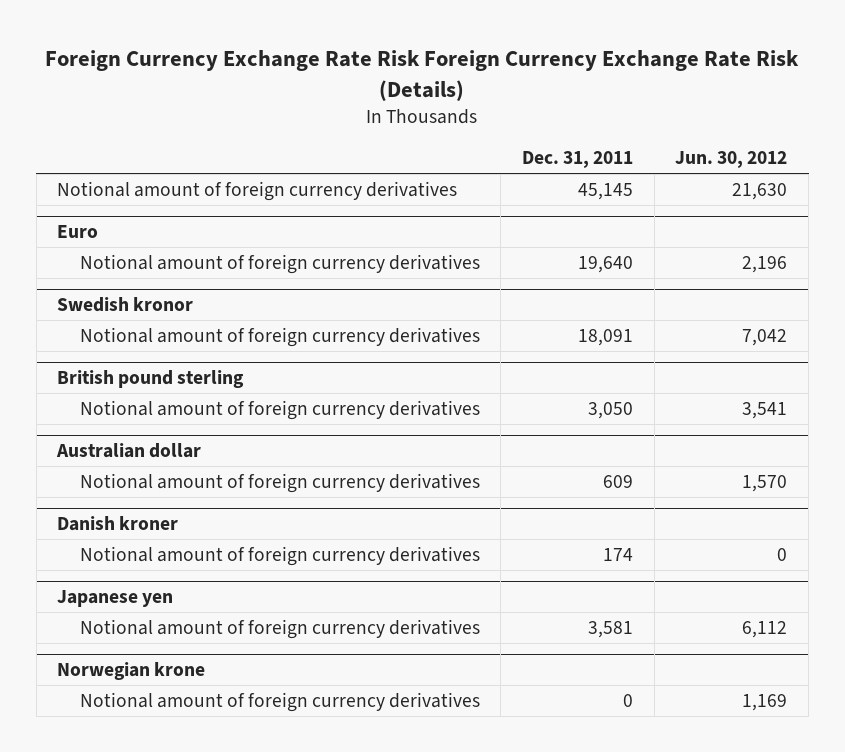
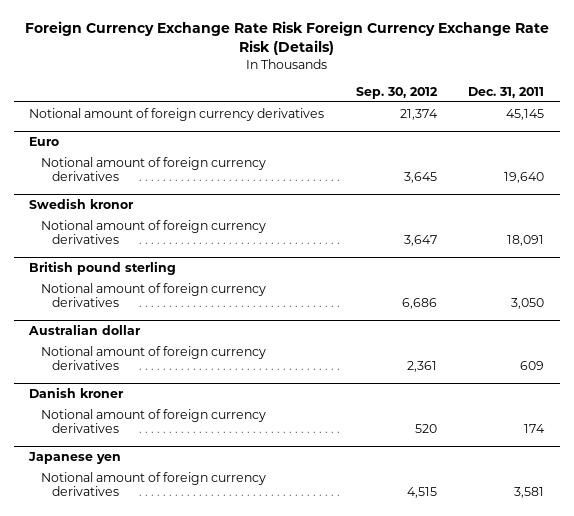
- | Dec. 31, 2011 | Jun. 30, 2012
+ | Sep. 30, 2012 | Dec. 31, 2011
- Norwegian krone
- Notional amount of foreign currency derivatives | 0 | 1,169

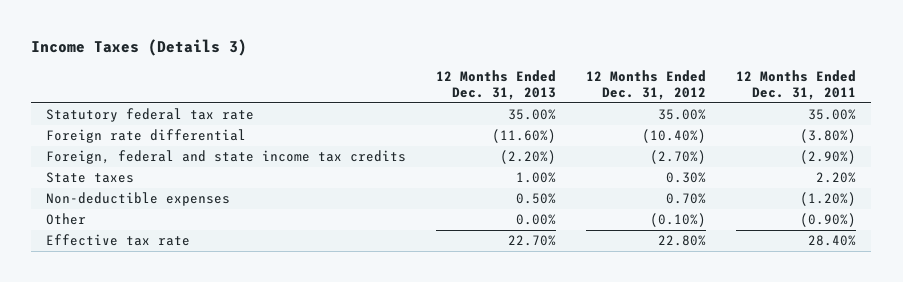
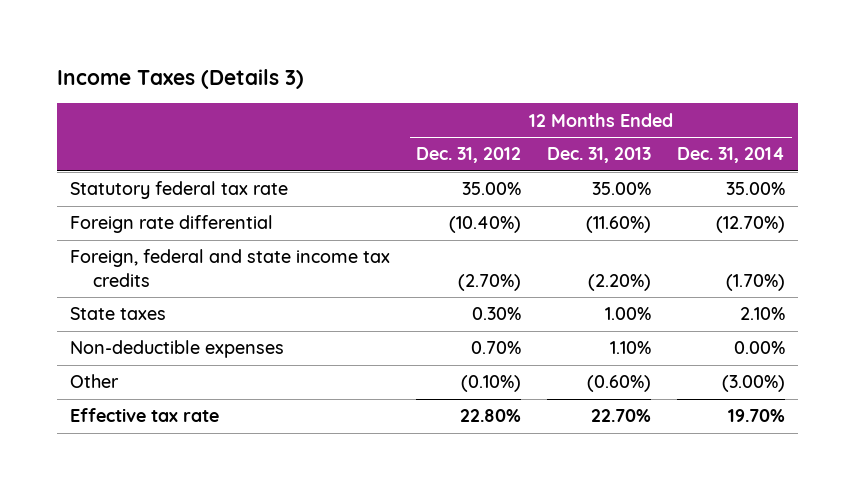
- | 12 Months Ended Dec. 31, 2013 | 12 Months Ended Dec. 31, 2012 | 12 Months Ended Dec. 31, 2011
+ | 12 Months Ended Dec. 31, 2012 | 12 Months Ended Dec. 31, 2013 | 12 Months Ended Dec. 31, 2014
- Non-deductible expenses | 0.50% | 0.70% | (1.20%)
- Other | 0.00% | (0.10%) | (0.90%)
+ Non-deductible expenses | 0.70% | 1.10% | 0.00%
+ Other | (0.10%) | (0.60%) | (3.00%)

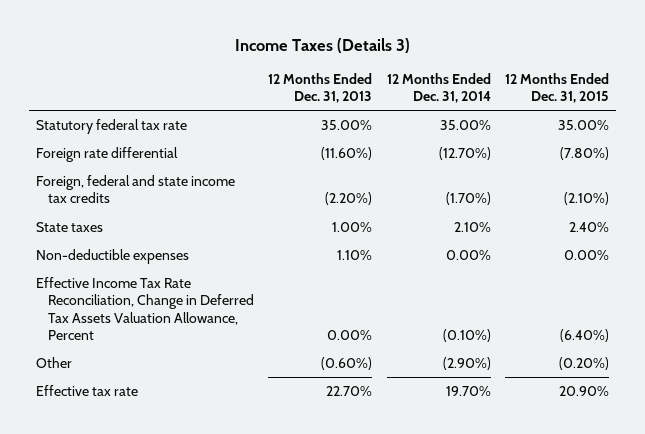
- | 12 Months Ended Dec. 31, 2012 | 12 Months Ended Dec. 31, 2013 | 12 Months Ended Dec. 31, 2014
+ | 12 Months Ended Dec. 31, 2013 | 12 Months Ended Dec. 31, 2014 | 12 Months Ended Dec. 31, 2015
- Other | (0.10%) | (0.60%) | (3.00%)
+ Effective Income Tax Rate Reconciliation, Change in Deferred Tax Assets Valuation Allowance, Percent | 0.00% | (0.10%) | (6.40%)
+ Other | (0.60%) | (2.90%) | (0.20%)

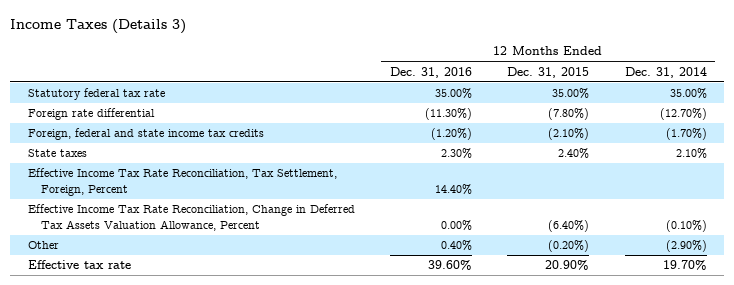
- | 12 Months Ended Dec. 31, 2013 | 12 Months Ended Dec. 31, 2014 | 12 Months Ended Dec. 31, 2015
+ | 12 Months Ended Dec. 31, 2016 | 12 Months Ended Dec. 31, 2015 | 12 Months Ended Dec. 31, 2014
- Non-deductible expenses | 1.10% | 0.00% | 0.00%
+ Effective Income Tax Rate Reconciliation, Tax Settlement, Foreign, Percent | 14.40% | |

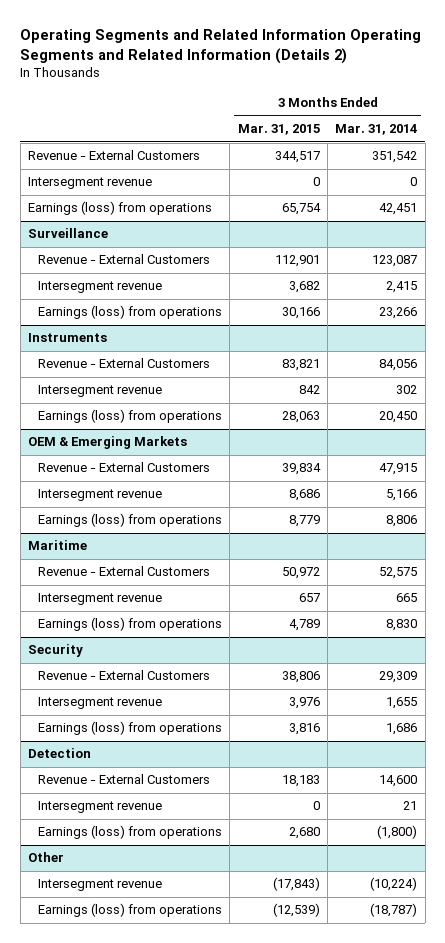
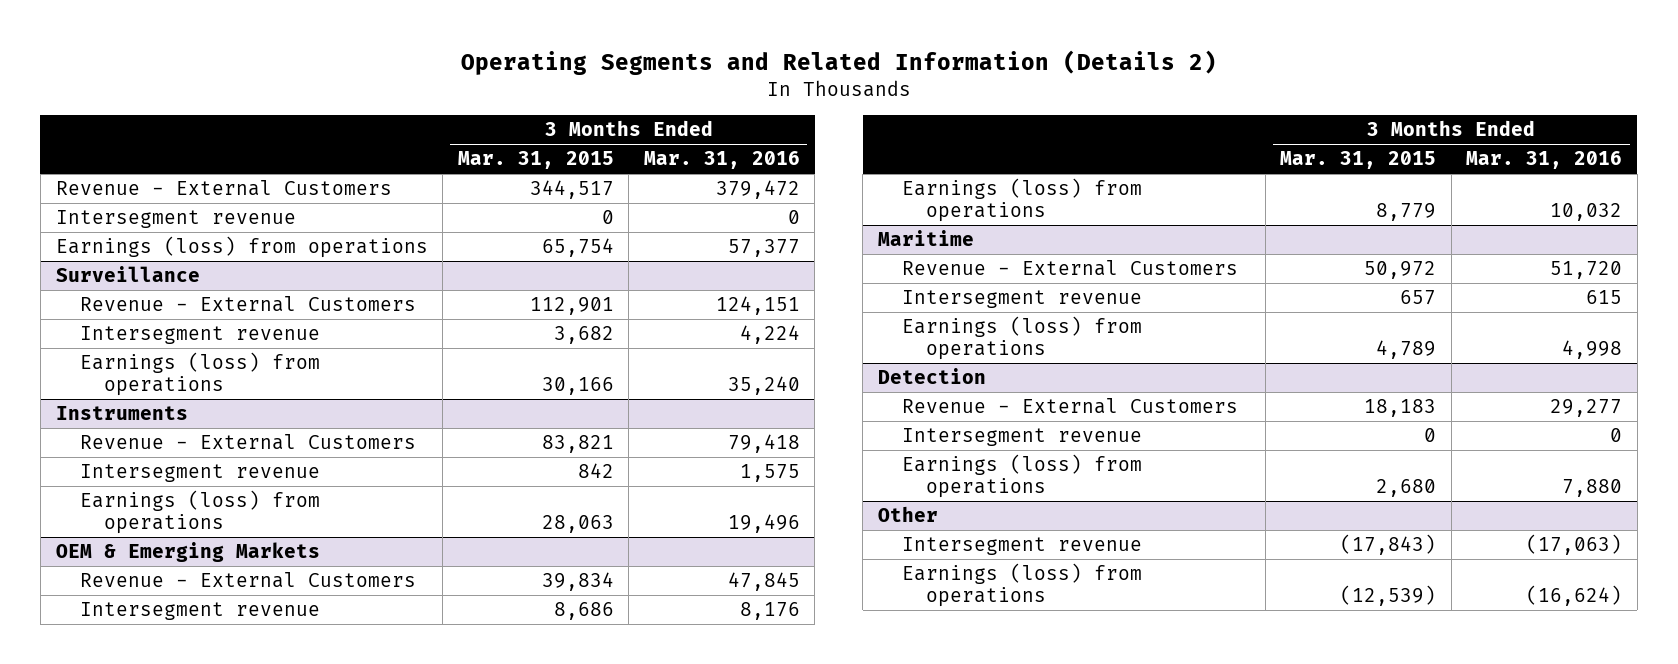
- Operating Segments and Related Information Operating Segments and Related Information (Details 2)
+ Operating Segments and Related Information (Details 2)
- | 3 Months Ended Mar. 31, 2015 | 3 Months Ended Mar. 31, 2014
+ | 3 Months Ended Mar. 31, 2015 | 3 Months Ended Mar. 31, 2016
- Security
- Revenue - External Customers | 38,806 | 29,309
- Intersegment revenue | 3,976 | 1,655
- Earnings (loss) from operations | 3,816 | 1,686

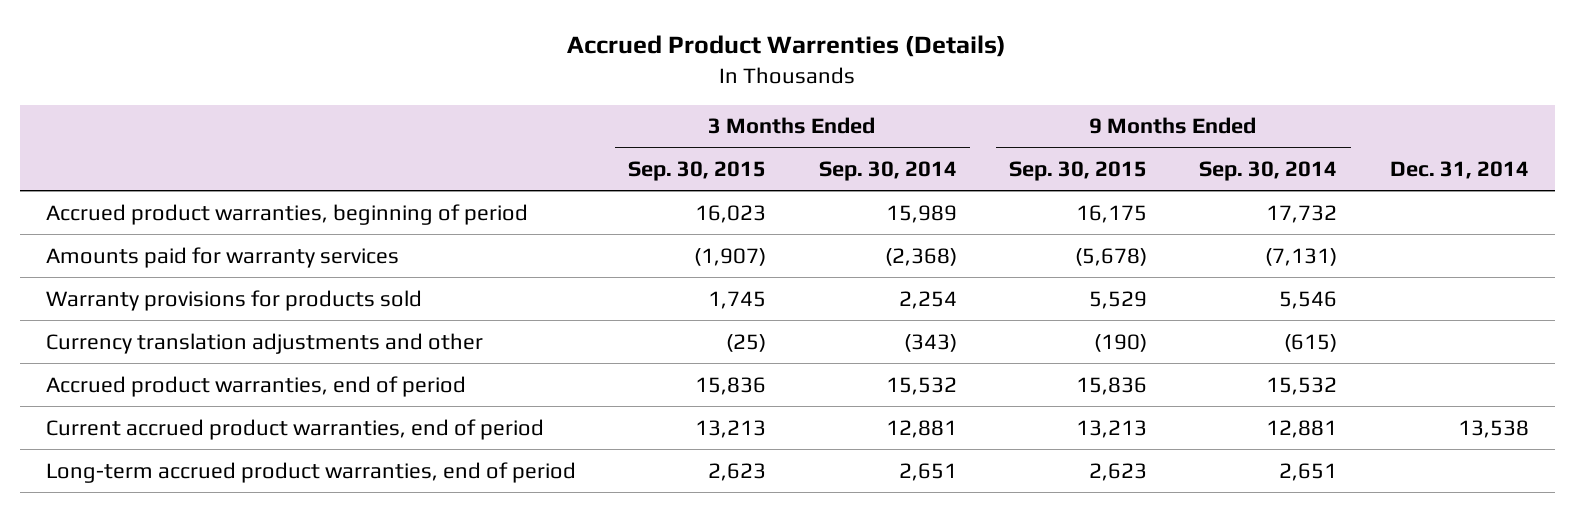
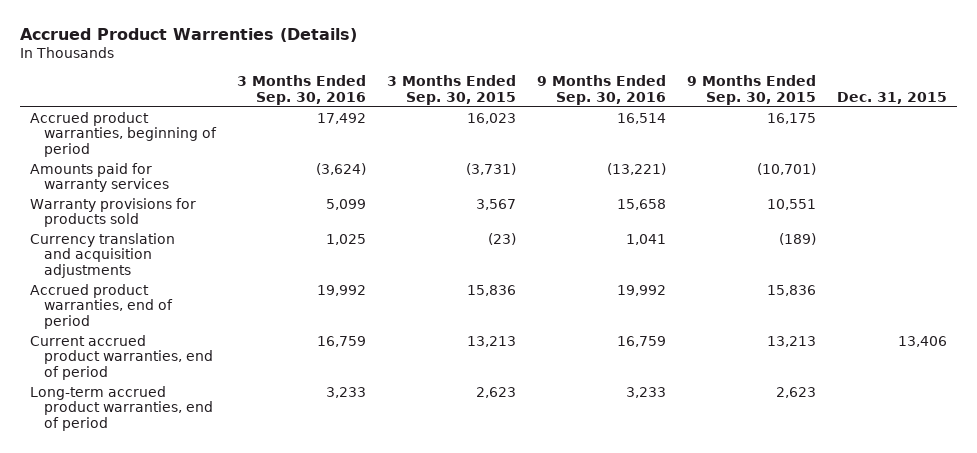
- | 3 Months Ended Sep. 30, 2015 | 3 Months Ended Sep. 30, 2014 | 9 Months Ended Sep. 30, 2015 | 9 Months Ended Sep. 30, 2014 | Dec. 31, 2014
+ | 3 Months Ended Sep. 30, 2016 | 3 Months Ended Sep. 30, 2015 | 9 Months Ended Sep. 30, 2016 | 9 Months Ended Sep. 30, 2015 | Dec. 31, 2015
- Amounts paid for warranty services | (1,907) | (2,368) | (5,678) | (7,131) |
- Warranty provisions for products sold | 1,745 | 2,254 | 5,529 | 5,546 |
- Currency translation adjustments and other | (25) | (343) | (190) | (615) |
+ Amounts paid for warranty services | (3,624) | (3,731) | (13,221) | (10,701) |
+ Warranty provisions for products sold | 5,099 | 3,567 | 15,658 | 10,551 |
+ Currency translation and acquisition adjustments | 1,025 | (23) | 1,041 | (189) |

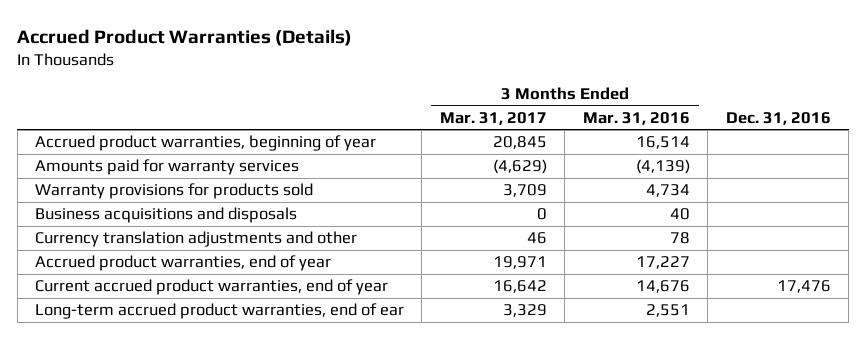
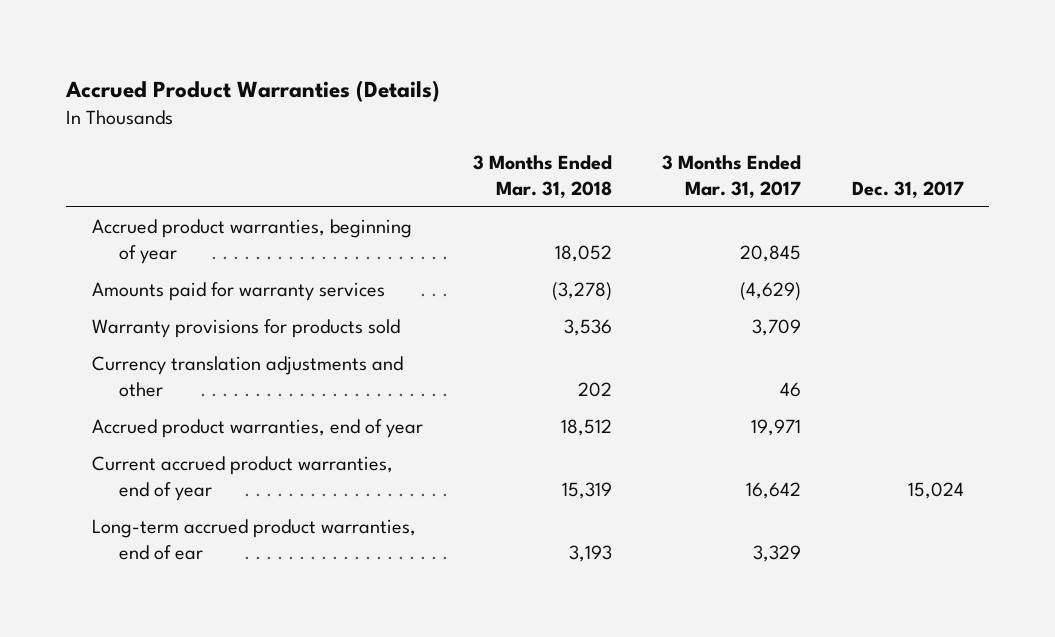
- | 3 Months Ended Mar. 31, 2017 | 3 Months Ended Mar. 31, 2016 | Dec. 31, 2016
+ | 3 Months Ended Mar. 31, 2018 | 3 Months Ended Mar. 31, 2017 | Dec. 31, 2017
- Business acquisitions and disposals | 0 | 40 |

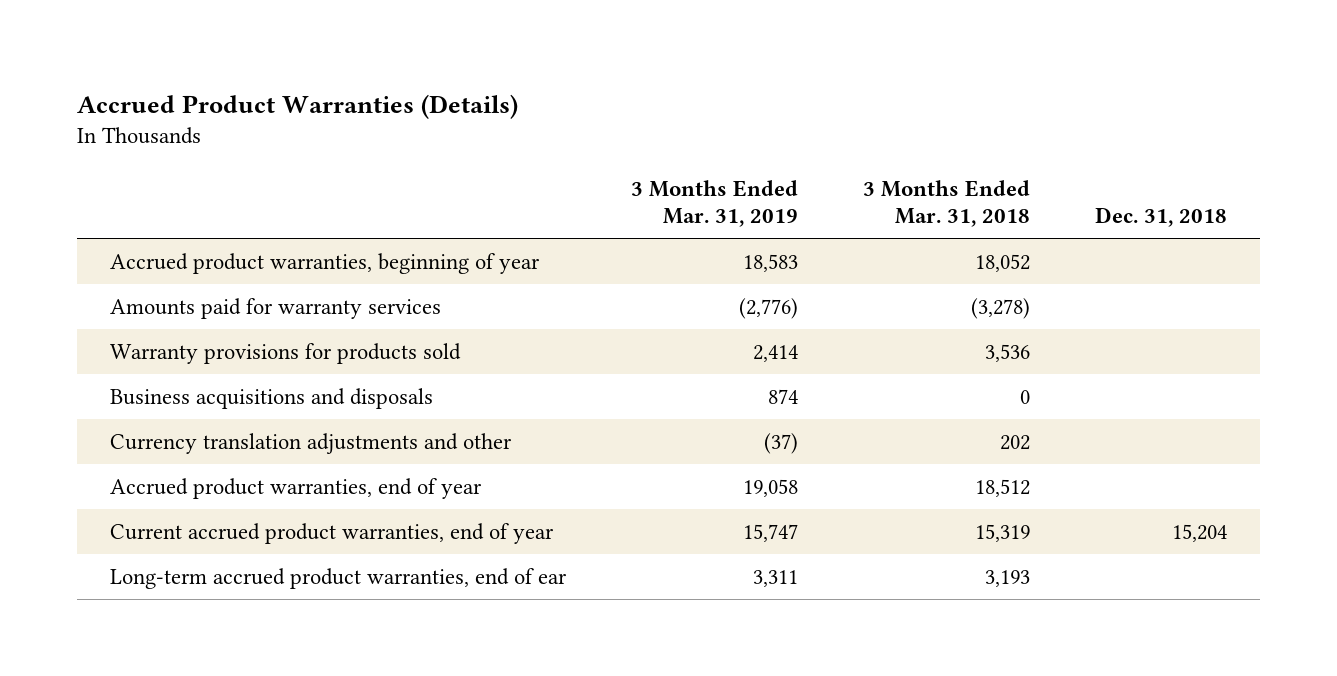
- | 3 Months Ended Mar. 31, 2018 | 3 Months Ended Mar. 31, 2017 | Dec. 31, 2017
+ | 3 Months Ended Mar. 31, 2019 | 3 Months Ended Mar. 31, 2018 | Dec. 31, 2018
+ Business acquisitions and disposals | 874 | 0 |

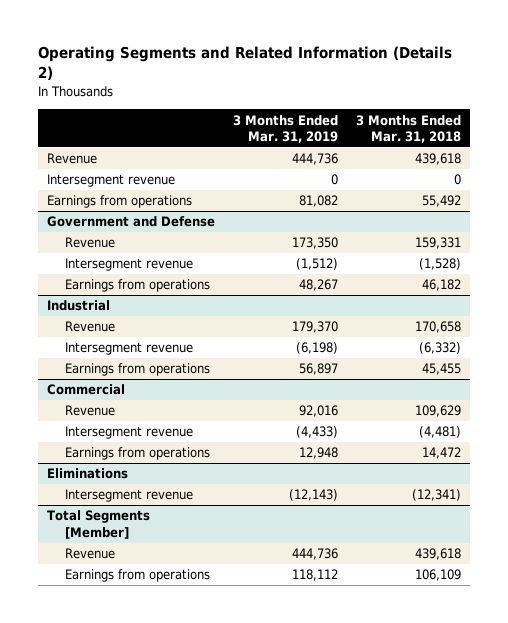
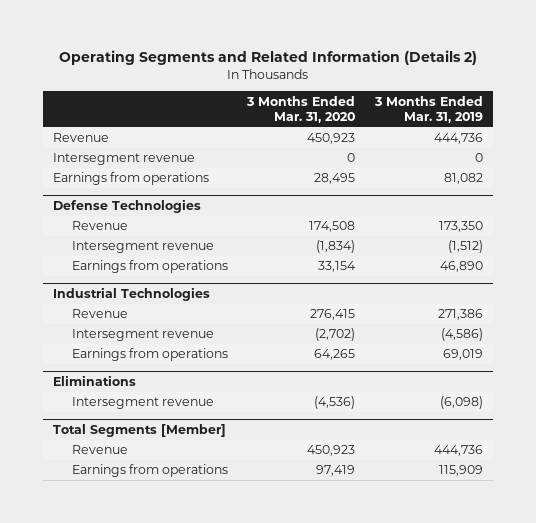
- | 3 Months Ended Mar. 31, 2019 | 3 Months Ended Mar. 31, 2018
+ | 3 Months Ended Mar. 31, 2020 | 3 Months Ended Mar. 31, 2019
- Government and Defense
+ Defense Technologies
- Earnings from operations | 48,267 | 46,182
- Industrial
- Revenue | 179,370 | 170,658
- Intersegment revenue | (6,198) | (6,332)
- Earnings from operations | 56,897 | 45,455
- Commercial
- Revenue | 92,016 | 109,629
- Intersegment revenue | (4,433) | (4,481)
- Earnings from operations | 12,948 | 14,472
+ Earnings from operations | 33,154 | 46,890
+ Industrial Technologies
+ Revenue | 276,415 | 271,386
+ Intersegment revenue | (2,702) | (4,586)
+ Earnings from operations | 64,265 | 69,019
@ Eliminations
- Intersegment revenue | (12,143) | (12,341)
+ Intersegment revenue | (4,536) | (6,098)
@ Total Segments [Member]
- Earnings from operations | 118,112 | 106,109
+ Earnings from operations | 97,419 | 115,909

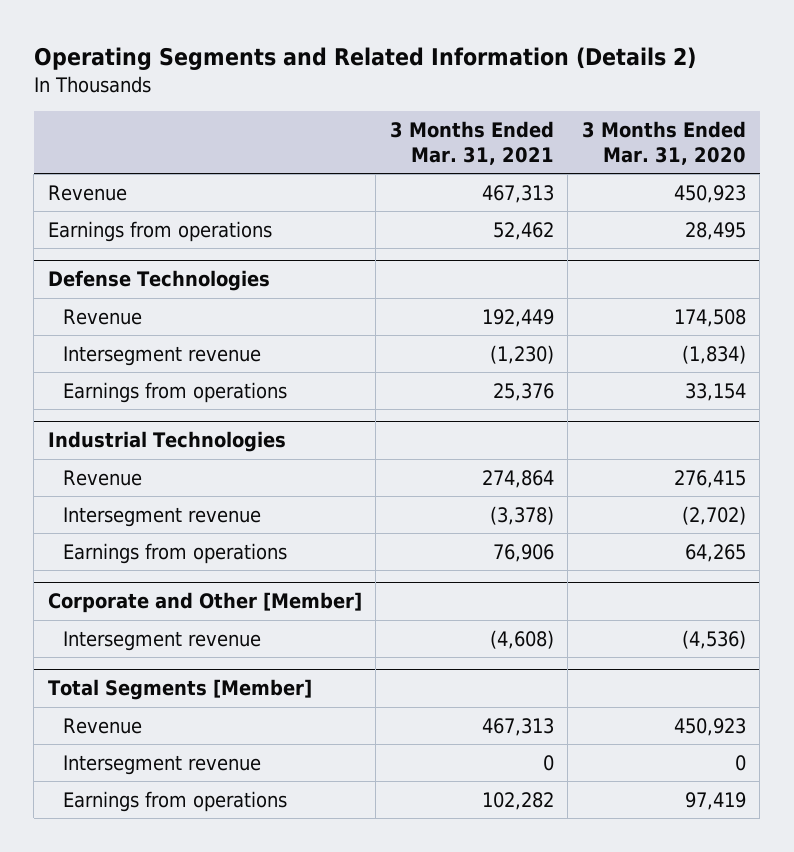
- | 3 Months Ended Mar. 31, 2020 | 3 Months Ended Mar. 31, 2019
+ | 3 Months Ended Mar. 31, 2021 | 3 Months Ended Mar. 31, 2020
- Intersegment revenue | 0 | 0
- Eliminations
+ Corporate and Other [Member]
@ Total Segments [Member]
+ Intersegment revenue | 0 | 0

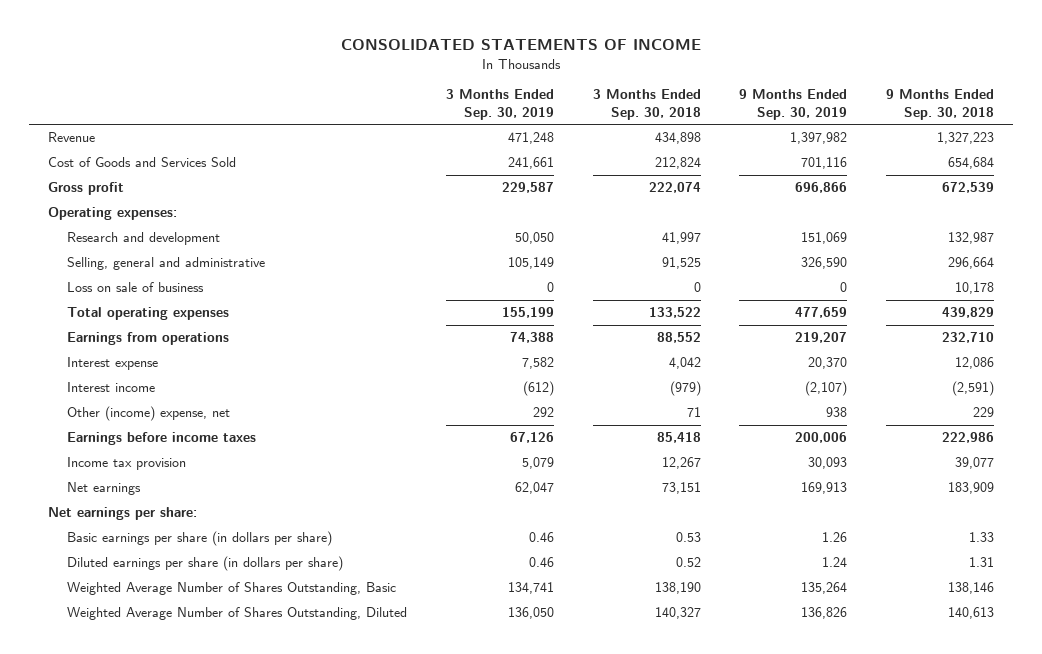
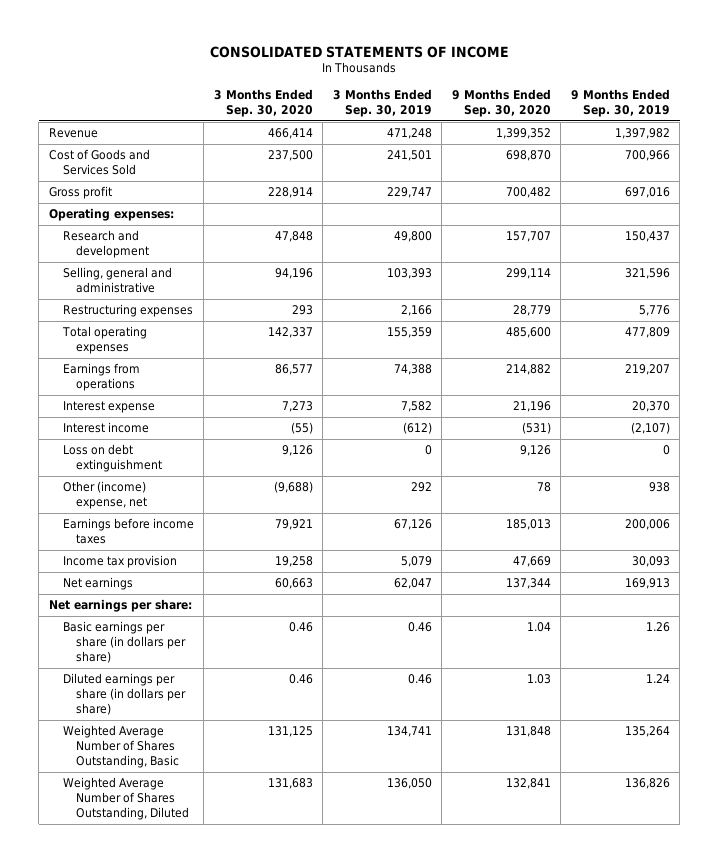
- | 3 Months Ended Sep. 30, 2019 | 3 Months Ended Sep. 30, 2018 | 9 Months Ended Sep. 30, 2019 | 9 Months Ended Sep. 30, 2018
+ | 3 Months Ended Sep. 30, 2020 | 3 Months Ended Sep. 30, 2019 | 9 Months Ended Sep. 30, 2020 | 9 Months Ended Sep. 30, 2019
- Cost of Goods and Services Sold | 241,661 | 212,824 | 701,116 | 654,684
- Gross profit | 229,587 | 222,074 | 696,866 | 672,539
+ Cost of Goods and Services Sold | 237,500 | 241,501 | 698,870 | 700,966
+ Gross profit | 228,914 | 229,747 | 700,482 | 697,016
- Research and development | 50,050 | 41,997 | 151,069 | 132,987
- Selling, general and administrative | 105,149 | 91,525 | 326,590 | 296,664
- Loss on sale of business | 0 | 0 | 0 | 10,178
- Total operating expenses | 155,199 | 133,522 | 477,659 | 439,829
+ Research and development | 47,848 | 49,800 | 157,707 | 150,437
+ Selling, general and administrative | 94,196 | 103,393 | 299,114 | 321,596
+ Restructuring expenses | 293 | 2,166 | 28,779 | 5,776
+ Total operating expenses | 142,337 | 155,359 | 485,600 | 477,809
+ Loss on debt extinguishment | 9,126 | 0 | 9,126 | 0

